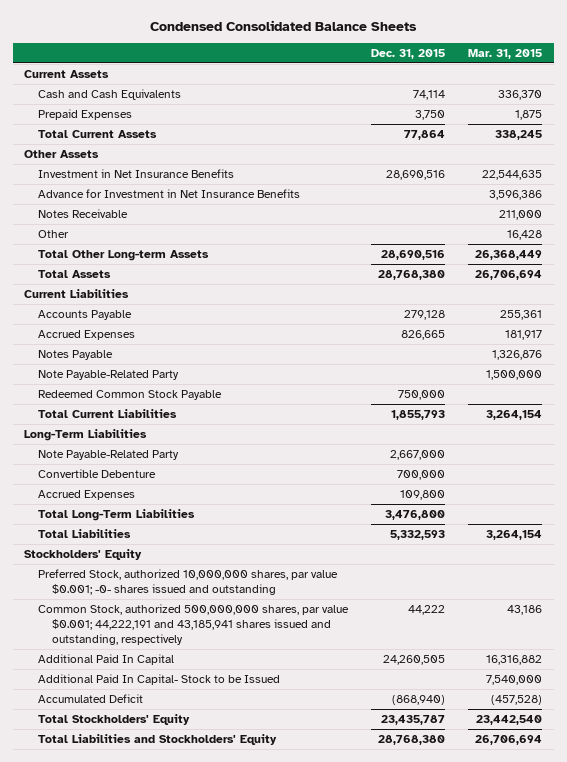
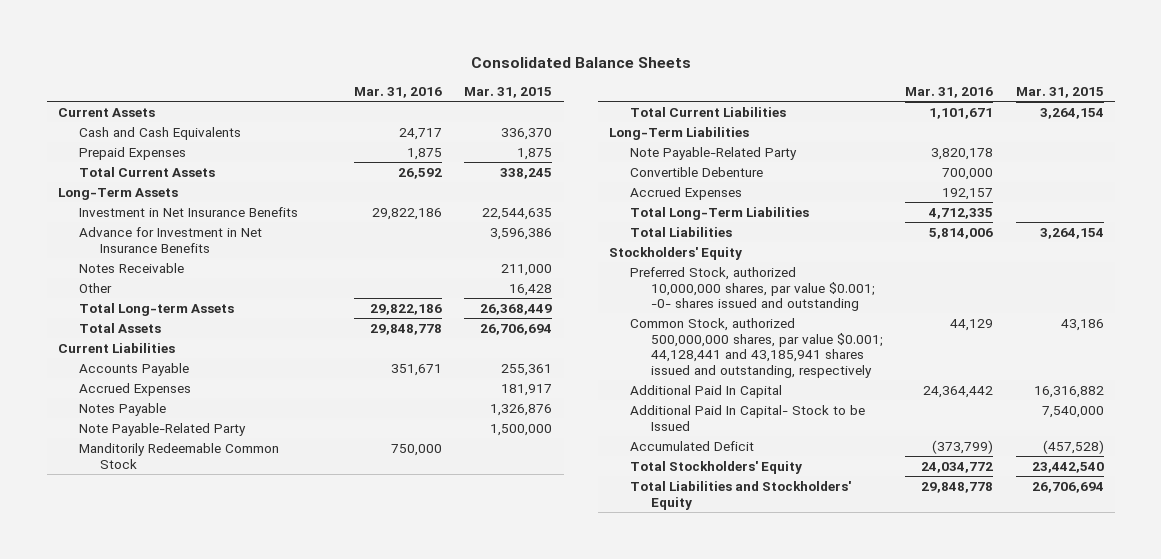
- Condensed Consolidated Balance Sheets
+ Consolidated Balance Sheets
- | Dec. 31, 2015 | Mar. 31, 2015
+ | Mar. 31, 2016 | Mar. 31, 2015
- Other Assets
+ Long-Term Assets
- Total Other Long-term Assets | 28,690,516 | 26,368,449
+ Total Long-term Assets | 29,822,186 | 26,368,449
- Redeemed Common Stock Payable | 750,000 |
+ Manditorily Redeemable Common Stock | 750,000 |
- Common Stock, authorized 500,000,000 shares, par value $0.001; 44,222,191 and 43,185,941 shares issued and outstanding, respectively | 44,222 | 43,186
+ Common Stock, authorized 500,000,000 shares, par value $0.001; 44,128,441 and 43,185,941 shares issued and outstanding, respectively | 44,129 | 43,186

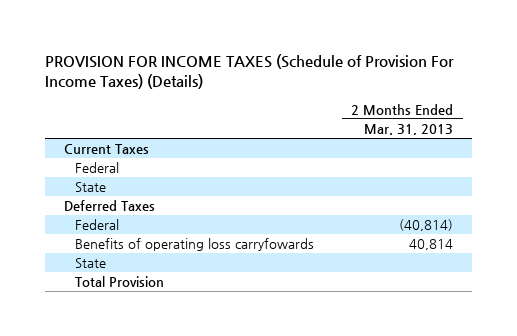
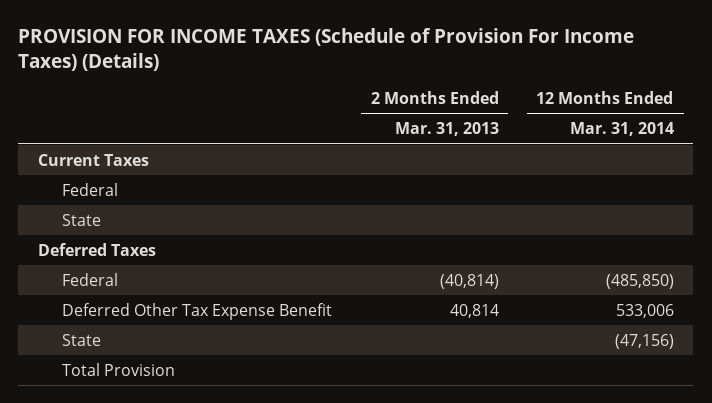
- | 2 Months Ended Mar. 31, 2013
+ | 2 Months Ended Mar. 31, 2013 | 12 Months Ended Mar. 31, 2014
- Benefits of operating loss carryfowards | 40,814
+ Deferred Other Tax Expense Benefit | 40,814 | 533,006

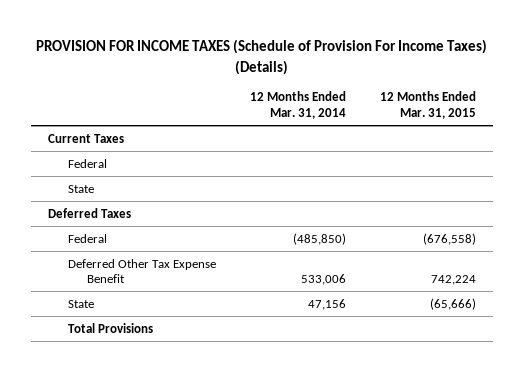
- | 2 Months Ended Mar. 31, 2013 | 12 Months Ended Mar. 31, 2014
+ | 12 Months Ended Mar. 31, 2014 | 12 Months Ended Mar. 31, 2015
- State | | (47,156)
- Total Provision
+ State | 47,156 | (65,666)
+ Total Provisions

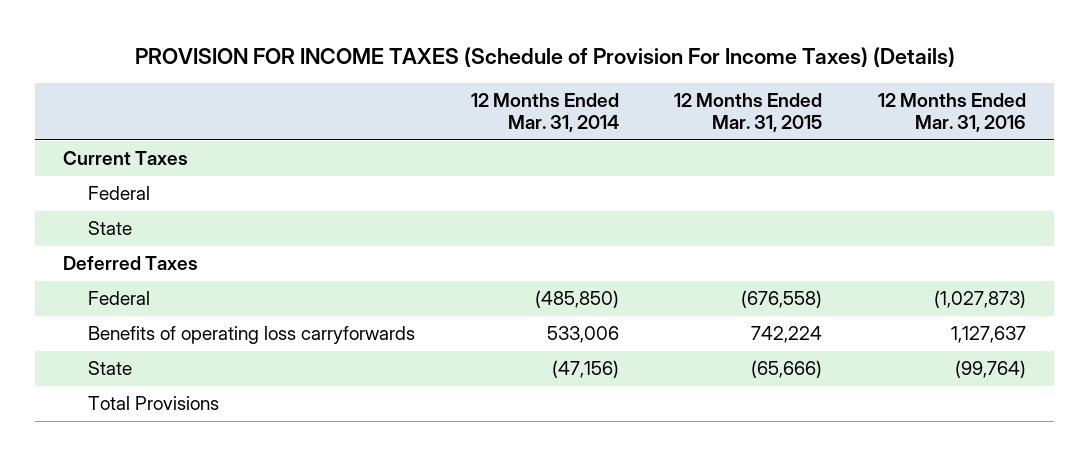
- | 12 Months Ended Mar. 31, 2014 | 12 Months Ended Mar. 31, 2015
+ | 12 Months Ended Mar. 31, 2014 | 12 Months Ended Mar. 31, 2015 | 12 Months Ended Mar. 31, 2016
- Deferred Other Tax Expense Benefit | 533,006 | 742,224
- State | 47,156 | (65,666)
+ Benefits of operating loss carryforwards | 533,006 | 742,224 | 1,127,637
+ State | (47,156) | (65,666) | (99,764)

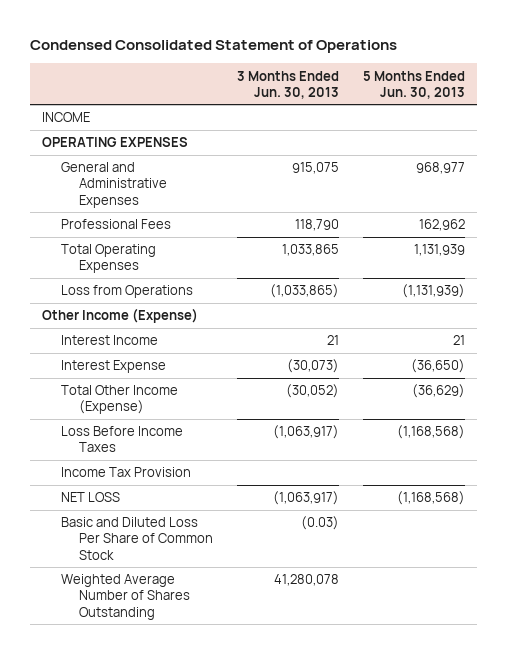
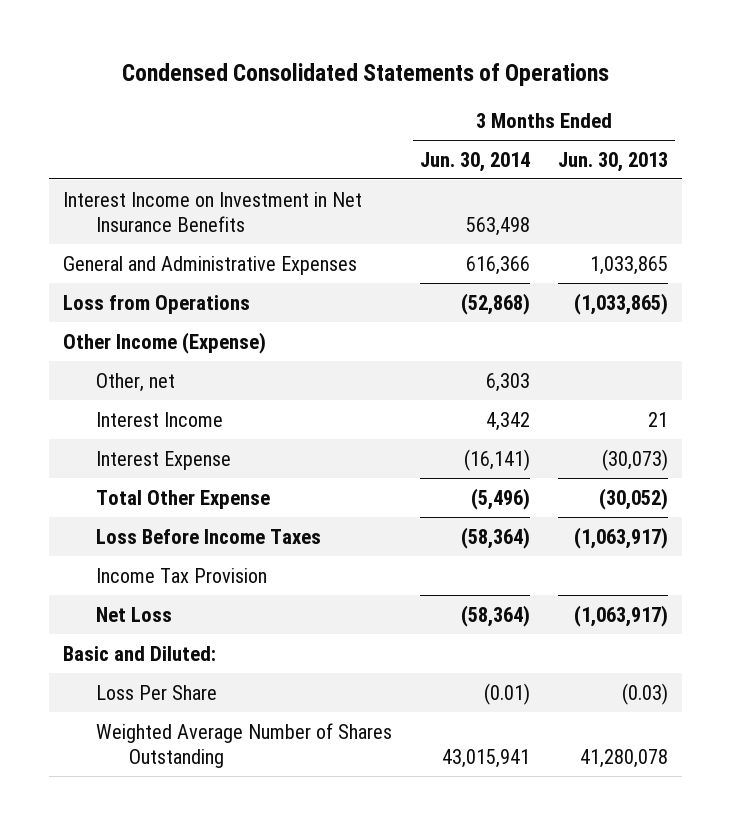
- Condensed Consolidated Statement of Operations
+ Condensed Consolidated Statements of Operations
- | 3 Months Ended Jun. 30, 2013 | 5 Months Ended Jun. 30, 2013
+ | 3 Months Ended Jun. 30, 2014 | 3 Months Ended Jun. 30, 2013
- INCOME
- OPERATING EXPENSES
- General and Administrative Expenses | 915,075 | 968,977
- Professional Fees | 118,790 | 162,962
- Total Operating Expenses | 1,033,865 | 1,131,939
+ Interest Income on Investment in Net Insurance Benefits | 563,498 |
+ General and Administrative Expenses | 616,366 | 1,033,865
+ Other, net | 6,303 |
- Total Other Income (Expense) | (30,052) | (36,629)
+ Total Other Expense | (5,496) | (30,052)
- NET LOSS | (1,063,917) | (1,168,568)
- Basic and Diluted Loss Per Share of Common Stock | (0.03) |
+ Net Loss | (58,364) | (1,063,917)
+ Basic and Diluted:
+ Loss Per Share | (0.01) | (0.03)

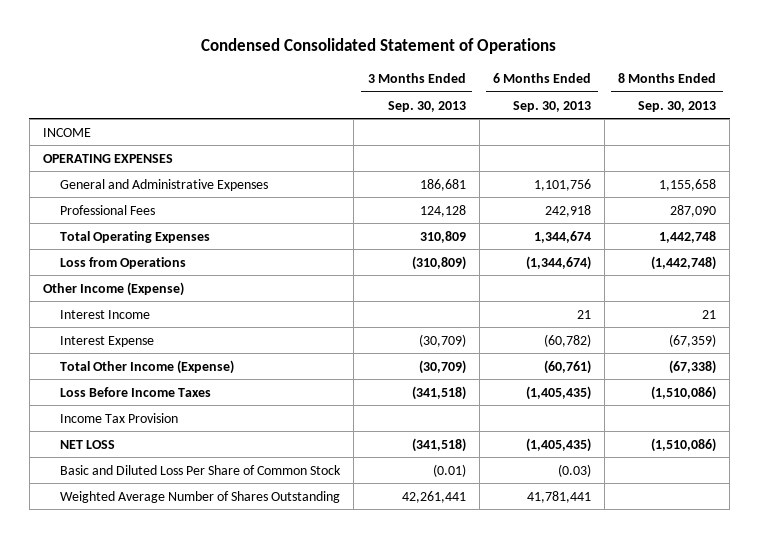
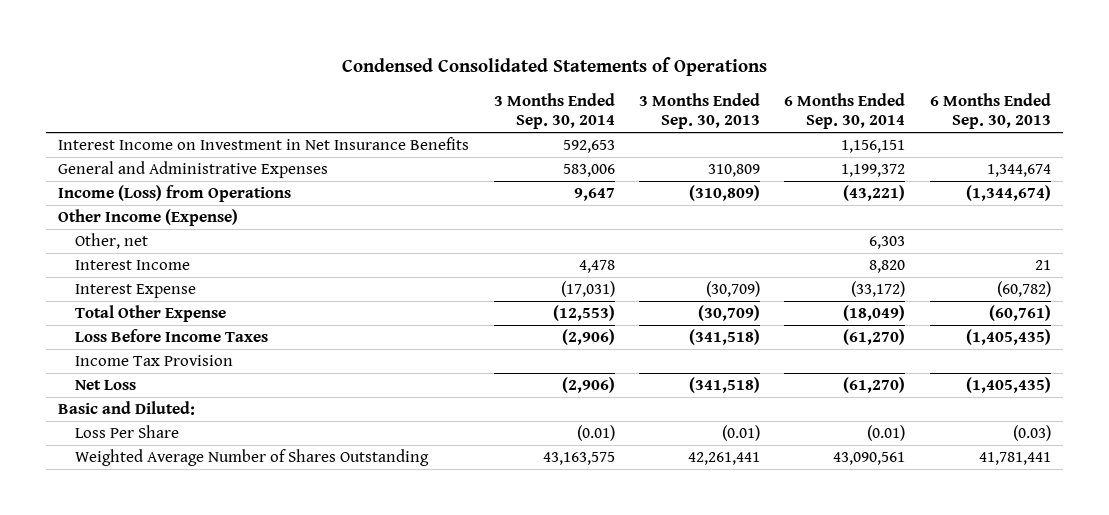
- Condensed Consolidated Statement of Operations
+ Condensed Consolidated Statements of Operations
- | 3 Months Ended Sep. 30, 2013 | 6 Months Ended Sep. 30, 2013 | 8 Months Ended Sep. 30, 2013
+ | 3 Months Ended Sep. 30, 2014 | 3 Months Ended Sep. 30, 2013 | 6 Months Ended Sep. 30, 2014 | 6 Months Ended Sep. 30, 2013
- INCOME
- OPERATING EXPENSES
- General and Administrative Expenses | 186,681 | 1,101,756 | 1,155,658
- Professional Fees | 124,128 | 242,918 | 287,090
- Total Operating Expenses | 310,809 | 1,344,674 | 1,442,748
- Loss from Operations | (310,809) | (1,344,674) | (1,442,748)
+ Interest Income on Investment in Net Insurance Benefits | 592,653 | | 1,156,151 |
+ General and Administrative Expenses | 583,006 | 310,809 | 1,199,372 | 1,344,674
+ Income (Loss) from Operations | 9,647 | (310,809) | (43,221) | (1,344,674)
+ Other, net | | | 6,303 |
- Total Other Income (Expense) | (30,709) | (60,761) | (67,338)
+ Total Other Expense | (12,553) | (30,709) | (18,049) | (60,761)
- NET LOSS | (341,518) | (1,405,435) | (1,510,086)
- Basic and Diluted Loss Per Share of Common Stock | (0.01) | (0.03) |
+ Net Loss | (2,906) | (341,518) | (61,270) | (1,405,435)
+ Basic and Diluted:
+ Loss Per Share | (0.01) | (0.01) | (0.01) | (0.03)

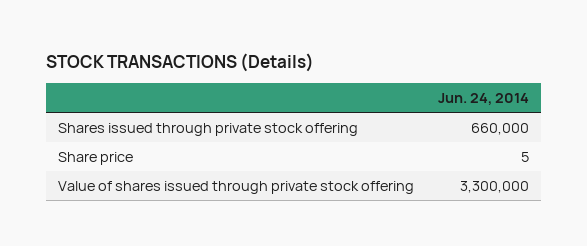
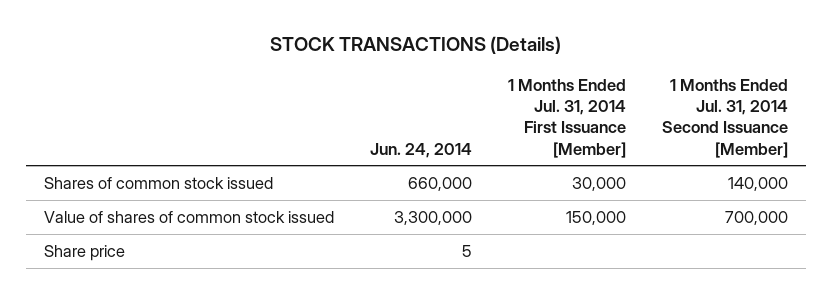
- | Jun. 24, 2014
+ | Jun. 24, 2014 | 1 Months Ended Jul. 31, 2014 First Issuance [Member] | 1 Months Ended Jul. 31, 2014 Second Issuance [Member]
- Shares issued through private stock offering | 660,000
+ Shares of common stock issued | 660,000 | 30,000 | 140,000
+ Value of shares of common stock issued | 3,300,000 | 150,000 | 700,000
- Value of shares issued through private stock offering | 3,300,000

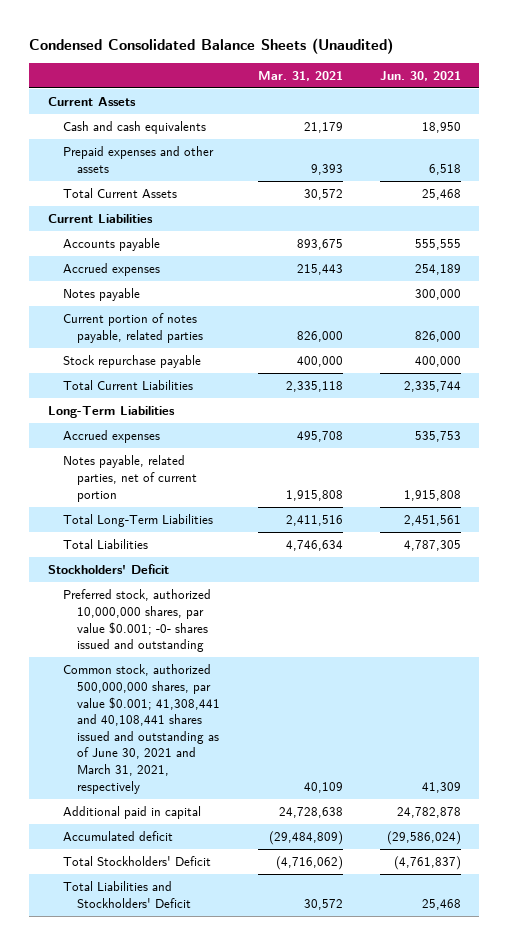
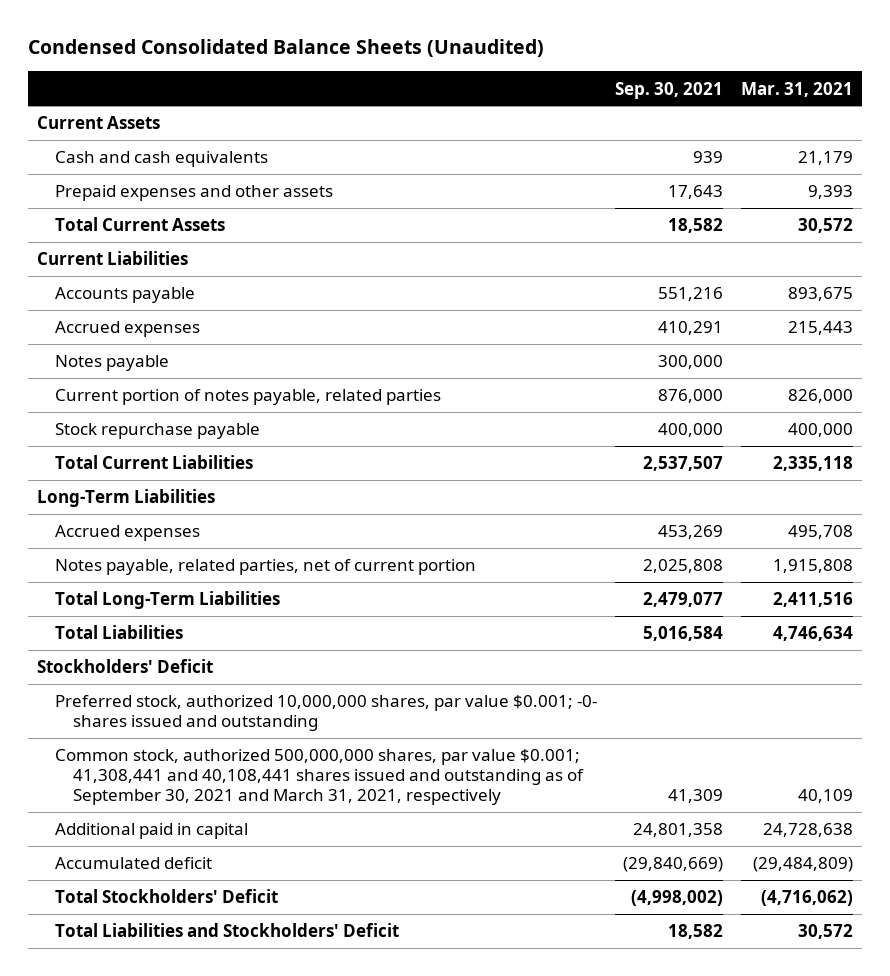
- | Mar. 31, 2021 | Jun. 30, 2021
+ | Sep. 30, 2021 | Mar. 31, 2021
- Common stock, authorized 500,000,000 shares, par value $0.001; 41,308,441 and 40,108,441 shares issued and outstanding as of June 30, 2021 and March 31, 2021, respectively | 40,109 | 41,309
+ Common stock, authorized 500,000,000 shares, par value $0.001; 41,308,441 and 40,108,441 shares issued and outstanding as of September 30, 2021 and March 31, 2021, respectively | 41,309 | 40,109

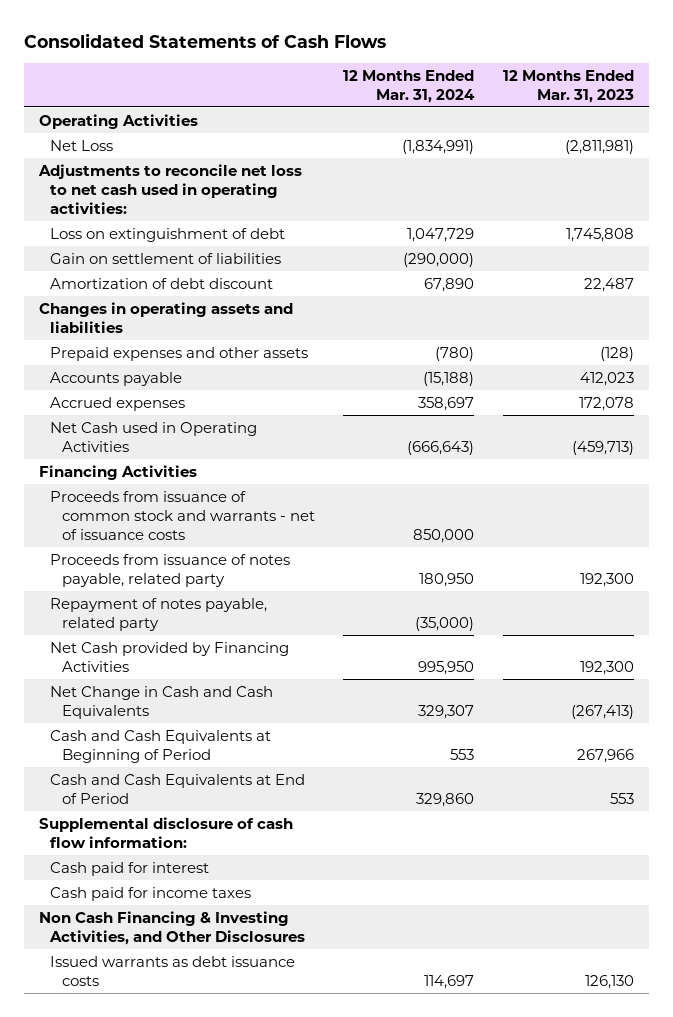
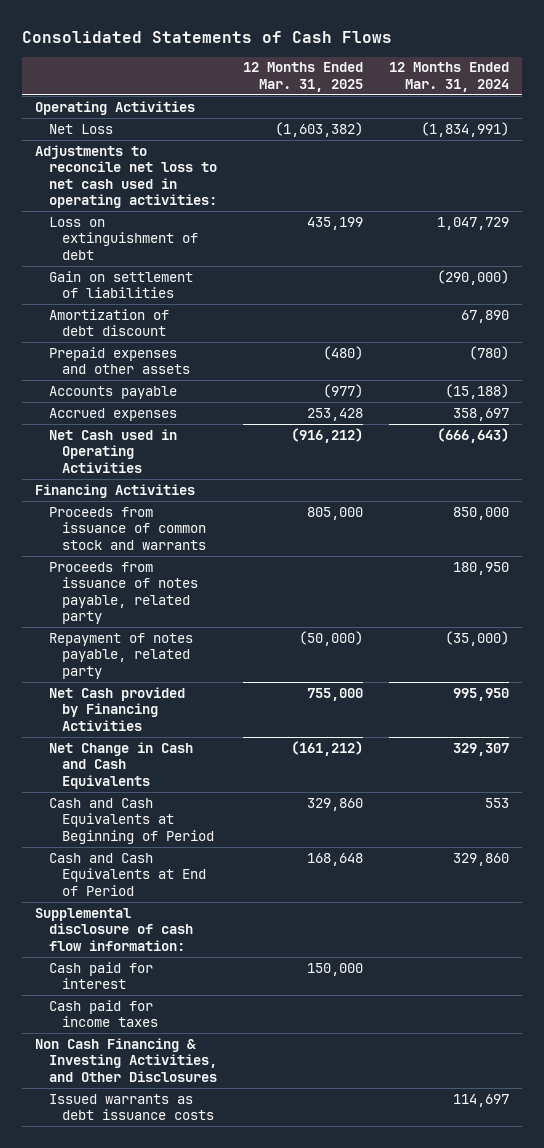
- | 12 Months Ended Mar. 31, 2024 | 12 Months Ended Mar. 31, 2023
+ | 12 Months Ended Mar. 31, 2025 | 12 Months Ended Mar. 31, 2024
- Changes in operating assets and liabilities
- Proceeds from issuance of common stock and warrants - net of issuance costs | 850,000 |
+ Proceeds from issuance of common stock and warrants | 805,000 | 850,000

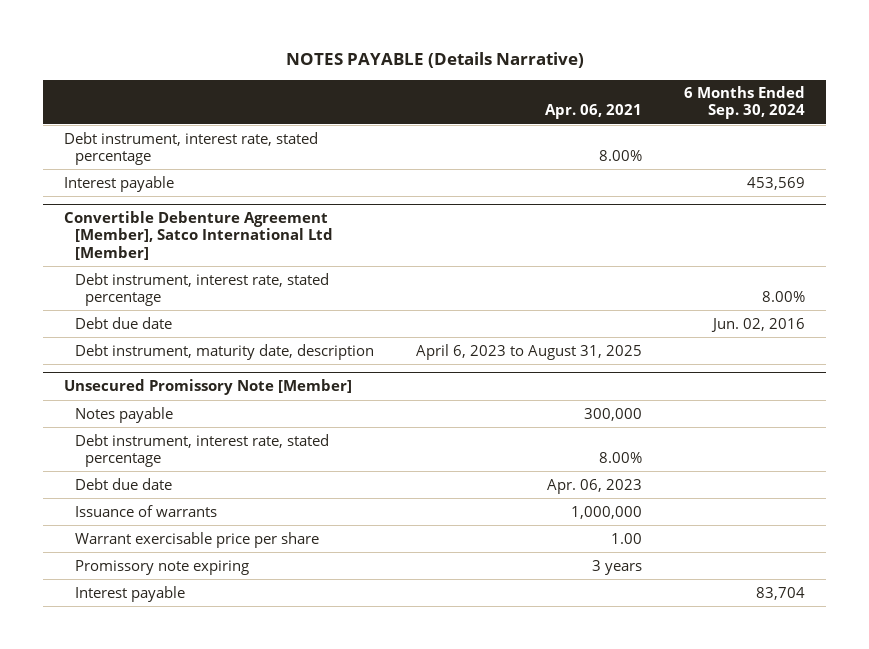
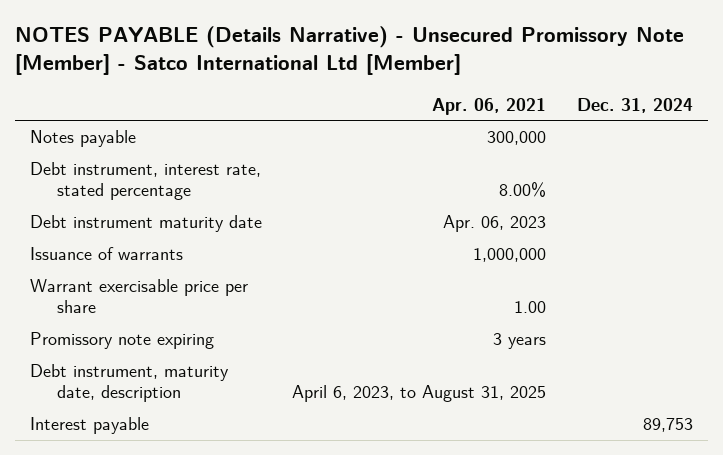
- NOTES PAYABLE (Details Narrative)
+ NOTES PAYABLE (Details Narrative) - Unsecured Promissory Note [Member] - Satco International Ltd [Member]
- | Apr. 06, 2021 | 6 Months Ended Sep. 30, 2024
+ | Apr. 06, 2021 | Dec. 31, 2024
- Debt instrument, interest rate, stated percentage | 8.00% |
- Interest payable | | 453,569
- Convertible Debenture Agreement [Member], Satco International Ltd [Member]
- Debt instrument, interest rate, stated percentage | | 8.00%
- Debt due date | | Jun. 02, 2016
- Debt instrument, maturity date, description | April 6, 2023 to August 31, 2025 |
- Unsecured Promissory Note [Member]
- Debt due date | Apr. 06, 2023 |
+ Debt instrument maturity date | Apr. 06, 2023 |
+ Debt instrument, maturity date, description | April 6, 2023, to August 31, 2025 |

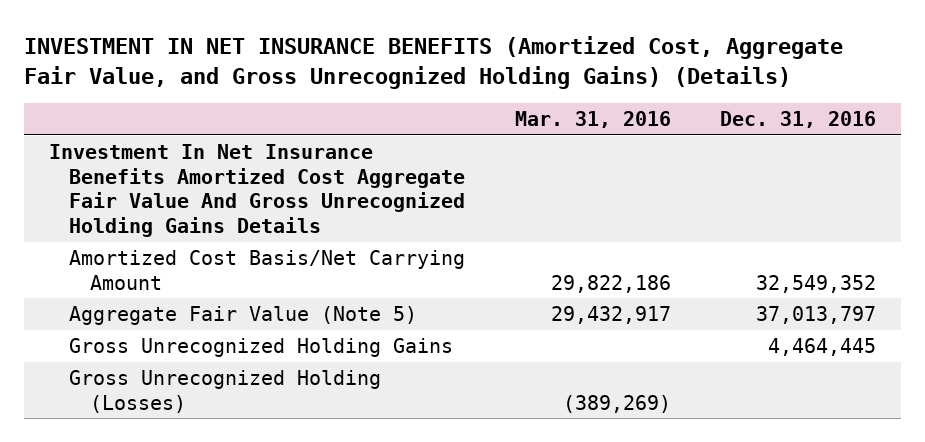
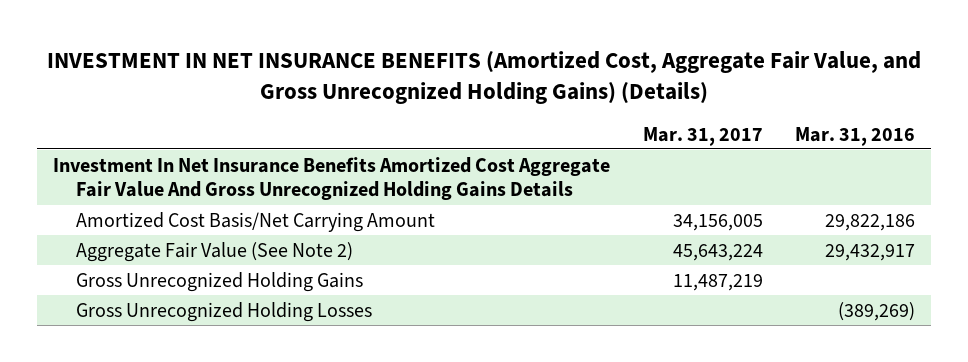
- | Mar. 31, 2016 | Dec. 31, 2016
+ | Mar. 31, 2017 | Mar. 31, 2016
- Aggregate Fair Value (Note 5) | 29,432,917 | 37,013,797
+ Aggregate Fair Value (See Note 2) | 45,643,224 | 29,432,917
- Gross Unrecognized Holding (Losses) | (389,269) |
+ Gross Unrecognized Holding Losses | | (389,269)

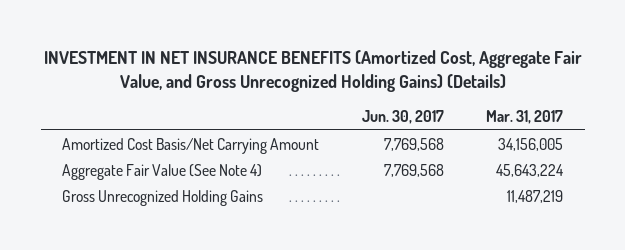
- | Mar. 31, 2017 | Mar. 31, 2016
+ | Jun. 30, 2017 | Mar. 31, 2017
- Investment In Net Insurance Benefits Amortized Cost Aggregate Fair Value And Gross Unrecognized Holding Gains Details
- Aggregate Fair Value (See Note 2) | 45,643,224 | 29,432,917
+ Aggregate Fair Value (See Note 4) | 7,769,568 | 45,643,224
- Gross Unrecognized Holding Losses | | (389,269)

